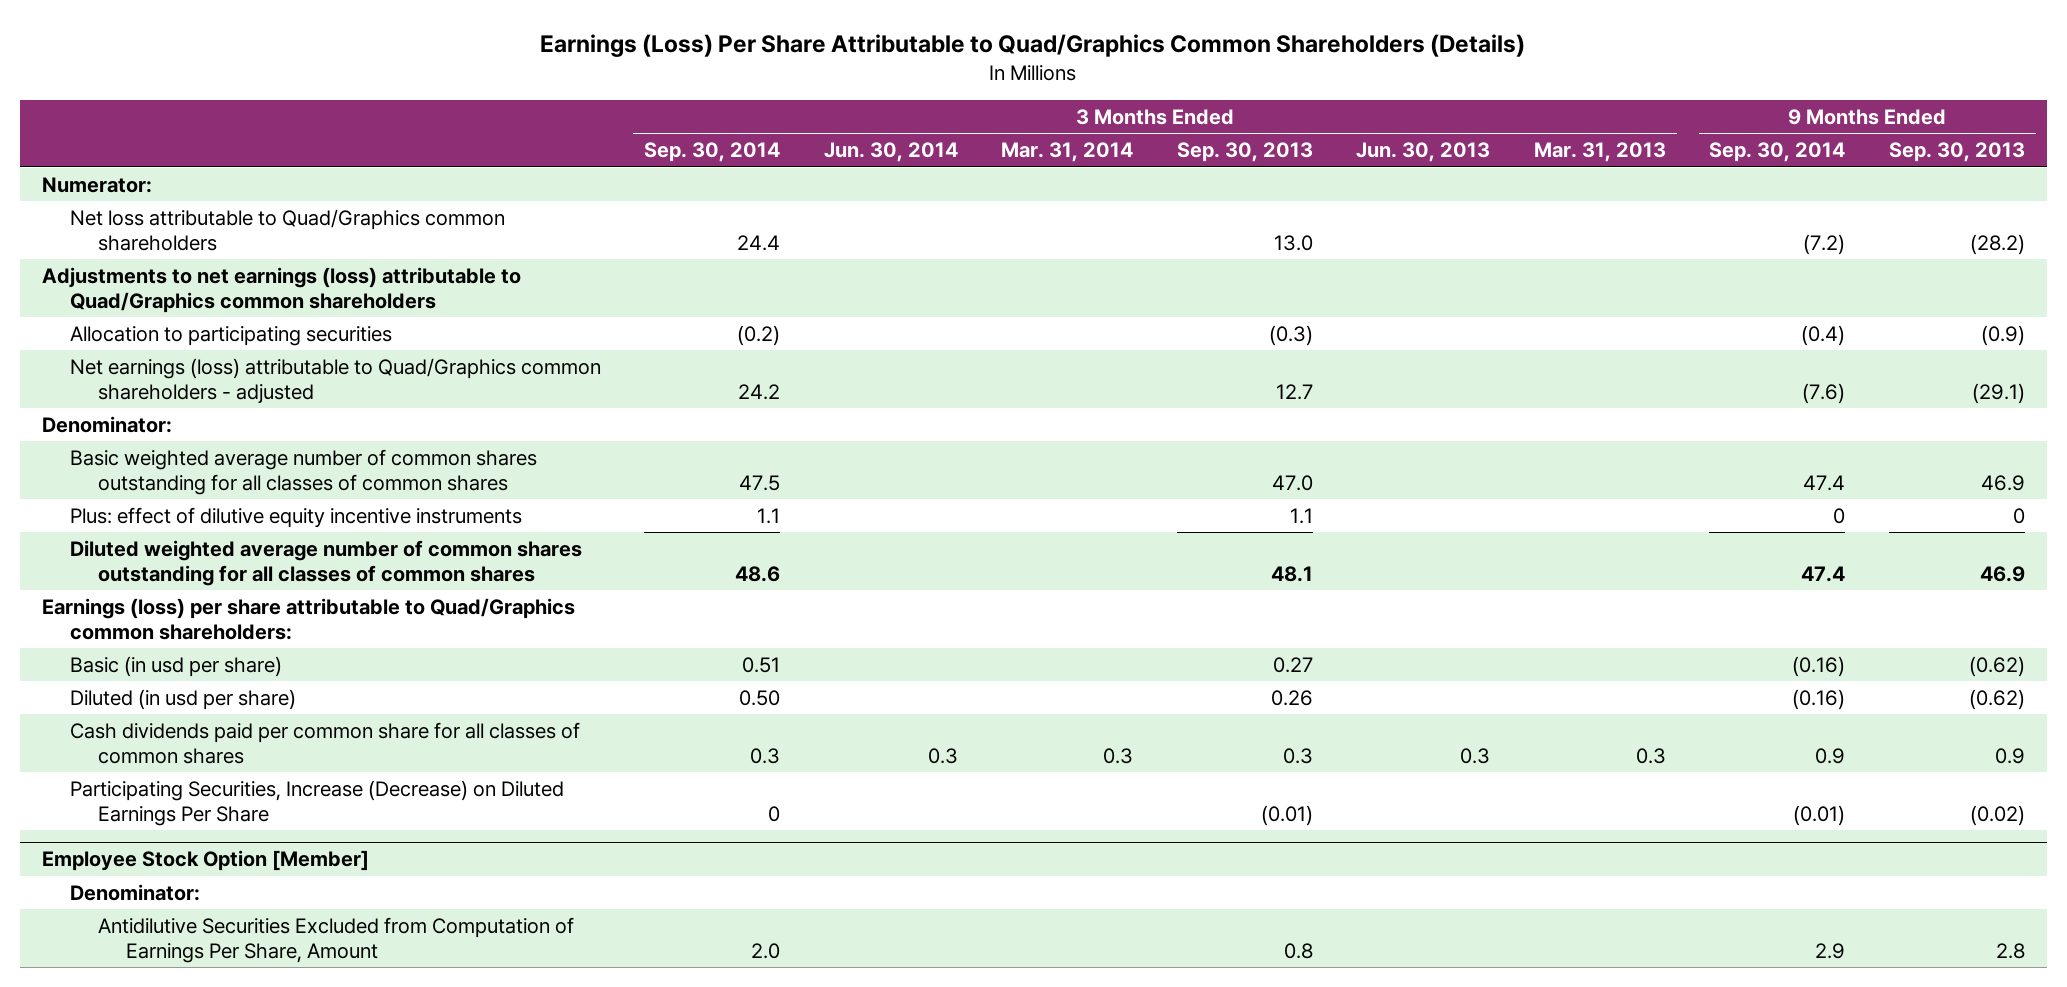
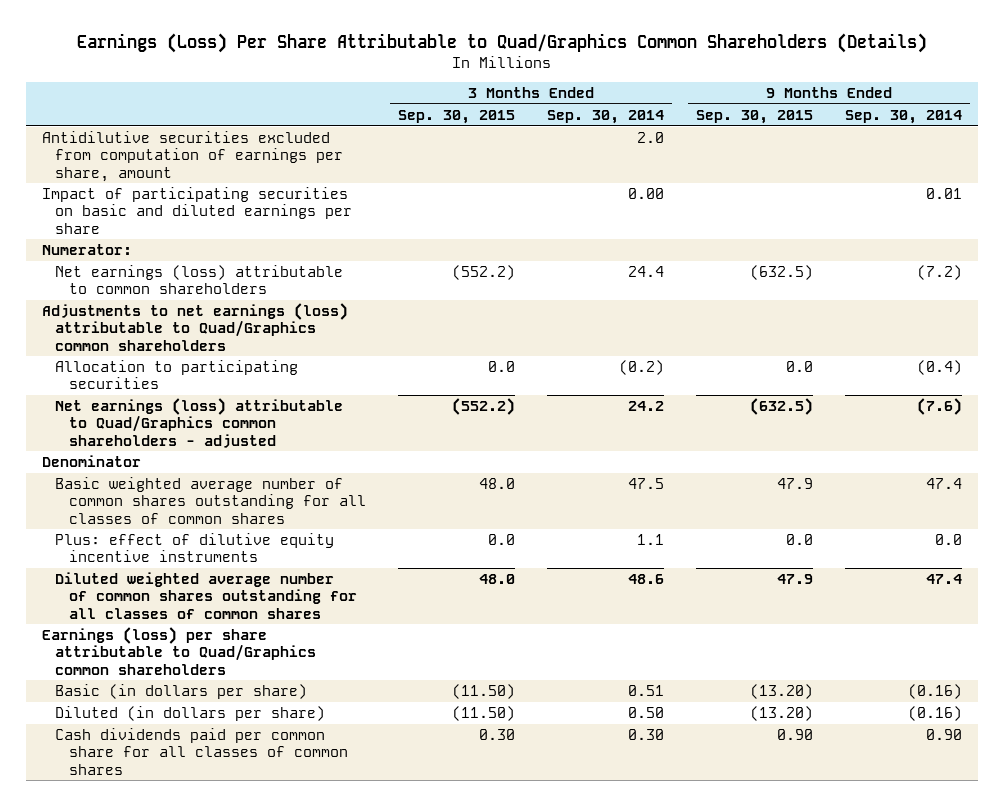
- | 3 Months Ended Sep. 30, 2014 | 3 Months Ended Jun. 30, 2014 | 3 Months Ended Mar. 31, 2014 | 3 Months Ended Sep. 30, 2013 | 3 Months Ended Jun. 30, 2013 | 3 Months Ended Mar. 31, 2013 | 9 Months Ended Sep. 30, 2014 | 9 Months Ended Sep. 30, 2013
+ | 3 Months Ended Sep. 30, 2015 | 3 Months Ended Sep. 30, 2014 | 9 Months Ended Sep. 30, 2015 | 9 Months Ended Sep. 30, 2014
+ Antidilutive securities excluded from computation of earnings per share, amount | | 2.0 | |
+ Impact of participating securities on basic and diluted earnings per share | | 0.00 | | 0.01
- Net loss attributable to Quad/Graphics common shareholders | 24.4 | | | 13.0 | | | (7.2) | (28.2)
+ Net earnings (loss) attributable to common shareholders | (552.2) | 24.4 | (632.5) | (7.2)
- Denominator:
+ Denominator
- Plus: effect of dilutive equity incentive instruments | 1.1 | | | 1.1 | | | 0 | 0
+ Plus: effect of dilutive equity incentive instruments | 0.0 | 1.1 | 0.0 | 0.0
- Earnings (loss) per share attributable to Quad/Graphics common shareholders:
- Basic (in usd per share) | 0.51 | | | 0.27 | | | (0.16) | (0.62)
- Diluted (in usd per share) | 0.50 | | | 0.26 | | | (0.16) | (0.62)
- Cash dividends paid per common share for all classes of common shares | 0.3 | 0.3 | 0.3 | 0.3 | 0.3 | 0.3 | 0.9 | 0.9
- Participating Securities, Increase (Decrease) on Diluted Earnings Per Share | 0 | | | (0.01) | | | (0.01) | (0.02)
- Employee Stock Option [Member]
- Denominator:
- Antidilutive Securities Excluded from Computation of Earnings Per Share, Amount | 2.0 | | | 0.8 | | | 2.9 | 2.8
+ Earnings (loss) per share attributable to Quad/Graphics common shareholders
+ Basic (in dollars per share) | (11.50) | 0.51 | (13.20) | (0.16)
+ Diluted (in dollars per share) | (11.50) | 0.50 | (13.20) | (0.16)
+ Cash dividends paid per common share for all classes of common shares | 0.30 | 0.30 | 0.90 | 0.90

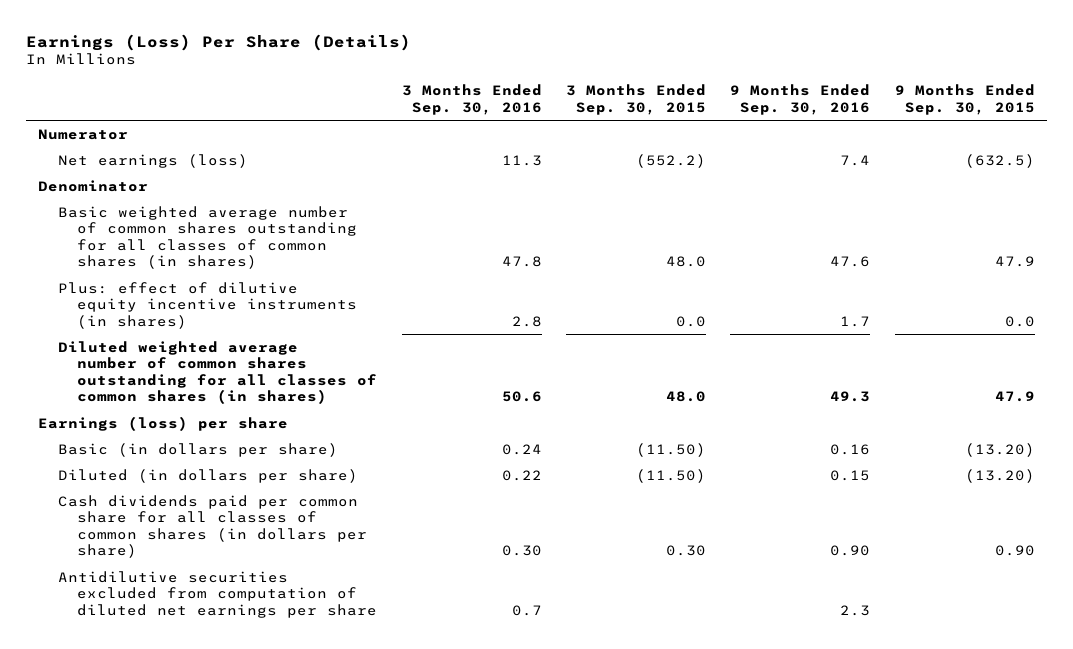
- Earnings (Loss) Per Share Attributable to Quad/Graphics Common Shareholders (Details)
+ Earnings (Loss) Per Share (Details)
- | 3 Months Ended Sep. 30, 2015 | 3 Months Ended Sep. 30, 2014 | 9 Months Ended Sep. 30, 2015 | 9 Months Ended Sep. 30, 2014
+ | 3 Months Ended Sep. 30, 2016 | 3 Months Ended Sep. 30, 2015 | 9 Months Ended Sep. 30, 2016 | 9 Months Ended Sep. 30, 2015
- Antidilutive securities excluded from computation of earnings per share, amount | | 2.0 | |
- Impact of participating securities on basic and diluted earnings per share | | 0.00 | | 0.01
- Numerator:
- Net earnings (loss) attributable to common shareholders | (552.2) | 24.4 | (632.5) | (7.2)
- Adjustments to net earnings (loss) attributable to Quad/Graphics common shareholders
- Allocation to participating securities | 0.0 | (0.2) | 0.0 | (0.4)
- Net earnings (loss) attributable to Quad/Graphics common shareholders - adjusted | (552.2) | 24.2 | (632.5) | (7.6)
+ Numerator
+ Net earnings (loss) | 11.3 | (552.2) | 7.4 | (632.5)
- Basic weighted average number of common shares outstanding for all classes of common shares | 48.0 | 47.5 | 47.9 | 47.4
- Plus: effect of dilutive equity incentive instruments | 0.0 | 1.1 | 0.0 | 0.0
- Diluted weighted average number of common shares outstanding for all classes of common shares | 48.0 | 48.6 | 47.9 | 47.4
- Earnings (loss) per share attributable to Quad/Graphics common shareholders
+ Basic weighted average number of common shares outstanding for all classes of common shares (in shares) | 47.8 | 48.0 | 47.6 | 47.9
+ Plus: effect of dilutive equity incentive instruments (in shares) | 2.8 | 0.0 | 1.7 | 0.0
+ Diluted weighted average number of common shares outstanding for all classes of common shares (in shares) | 50.6 | 48.0 | 49.3 | 47.9
+ Earnings (loss) per share
- Cash dividends paid per common share for all classes of common shares | 0.30 | 0.30 | 0.90 | 0.90
+ Cash dividends paid per common share for all classes of common shares (in dollars per share) | 0.30 | 0.30 | 0.90 | 0.90
+ Antidilutive securities excluded from computation of diluted net earnings per share | 0.7 | | 2.3 |

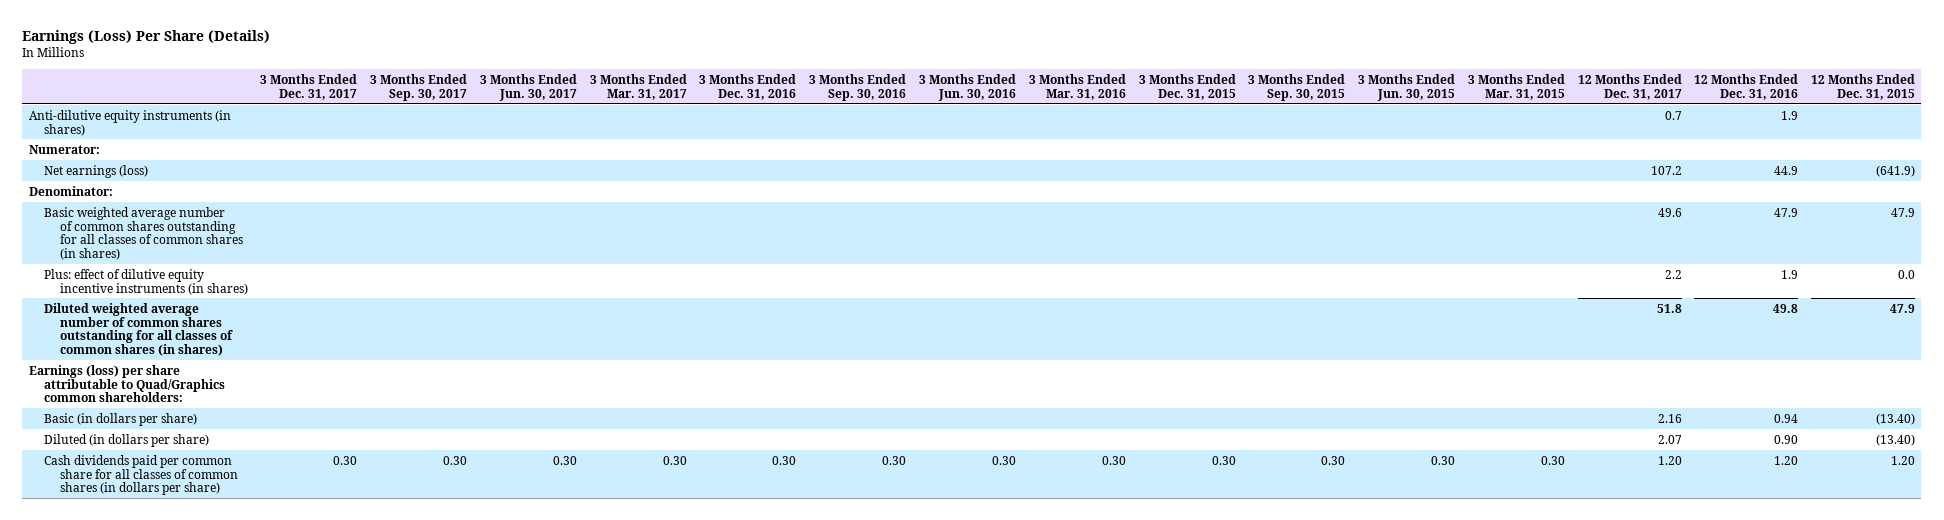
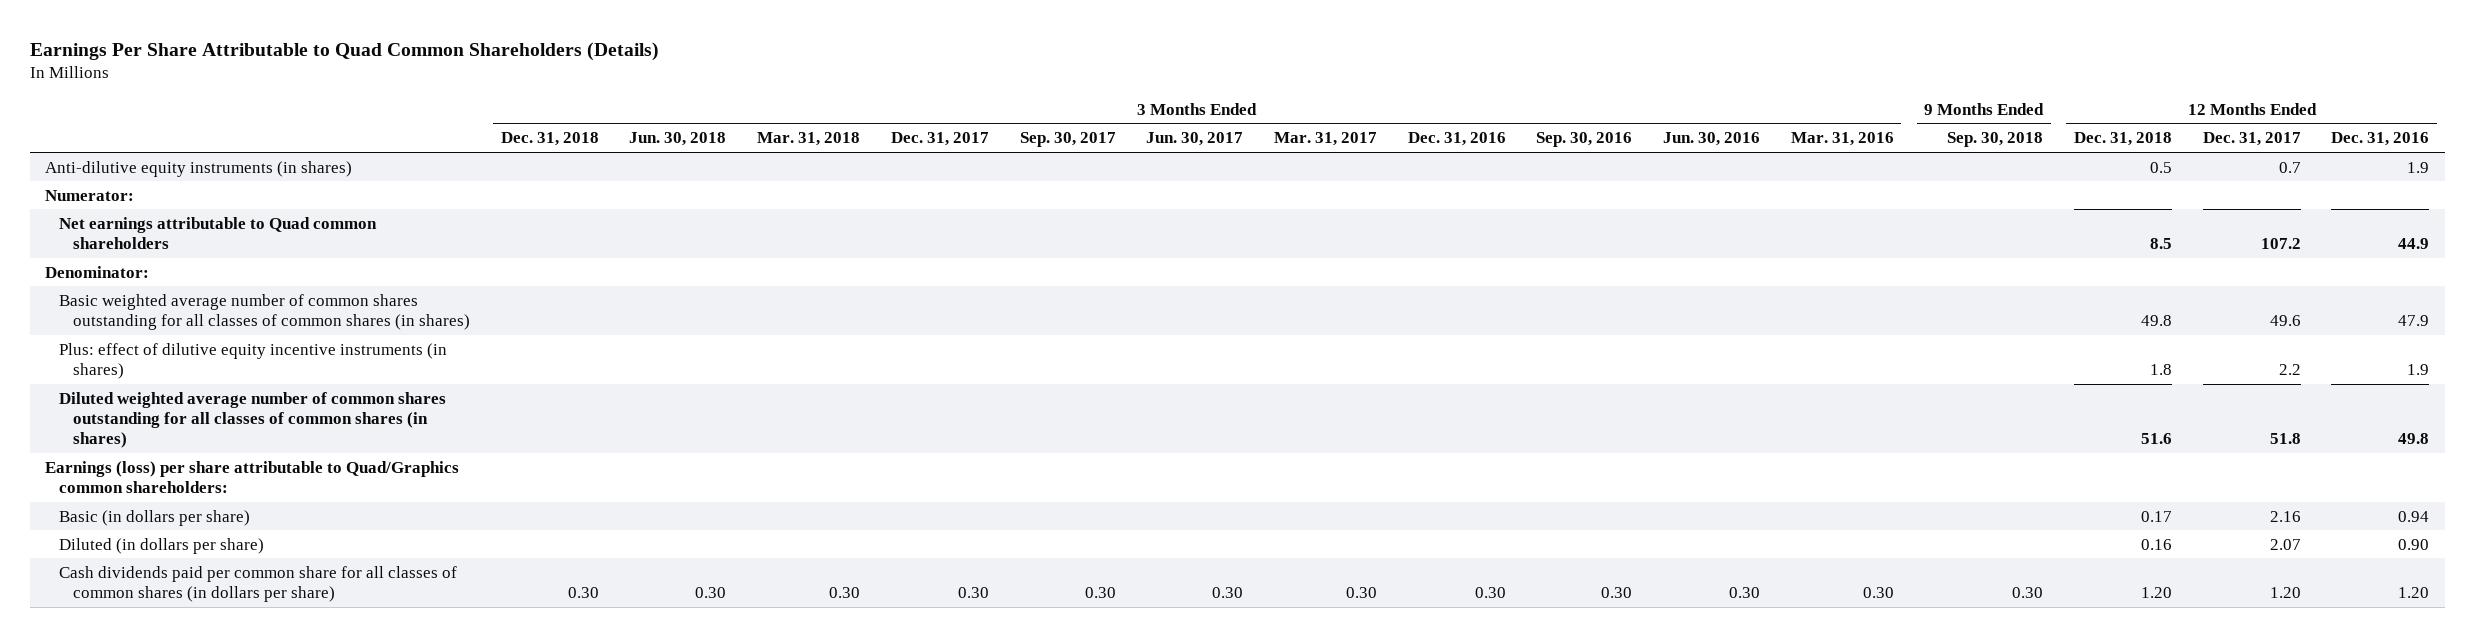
- Earnings (Loss) Per Share (Details)
+ Earnings Per Share Attributable to Quad Common Shareholders (Details)
- | 3 Months Ended Dec. 31, 2017 | 3 Months Ended Sep. 30, 2017 | 3 Months Ended Jun. 30, 2017 | 3 Months Ended Mar. 31, 2017 | 3 Months Ended Dec. 31, 2016 | 3 Months Ended Sep. 30, 2016 | 3 Months Ended Jun. 30, 2016 | 3 Months Ended Mar. 31, 2016 | 3 Months Ended Dec. 31, 2015 | 3 Months Ended Sep. 30, 2015 | 3 Months Ended Jun. 30, 2015 | 3 Months Ended Mar. 31, 2015 | 12 Months Ended Dec. 31, 2017 | 12 Months Ended Dec. 31, 2016 | 12 Months Ended Dec. 31, 2015
+ | 3 Months Ended Dec. 31, 2018 | 3 Months Ended Jun. 30, 2018 | 3 Months Ended Mar. 31, 2018 | 3 Months Ended Dec. 31, 2017 | 3 Months Ended Sep. 30, 2017 | 3 Months Ended Jun. 30, 2017 | 3 Months Ended Mar. 31, 2017 | 3 Months Ended Dec. 31, 2016 | 3 Months Ended Sep. 30, 2016 | 3 Months Ended Jun. 30, 2016 | 3 Months Ended Mar. 31, 2016 | 9 Months Ended Sep. 30, 2018 | 12 Months Ended Dec. 31, 2018 | 12 Months Ended Dec. 31, 2017 | 12 Months Ended Dec. 31, 2016
- Net earnings (loss) | | | | | | | | | | | | | 107.2 | 44.9 | (641.9)
+ Net earnings attributable to Quad common shareholders | | | | | | | | | | | | | 8.5 | 107.2 | 44.9

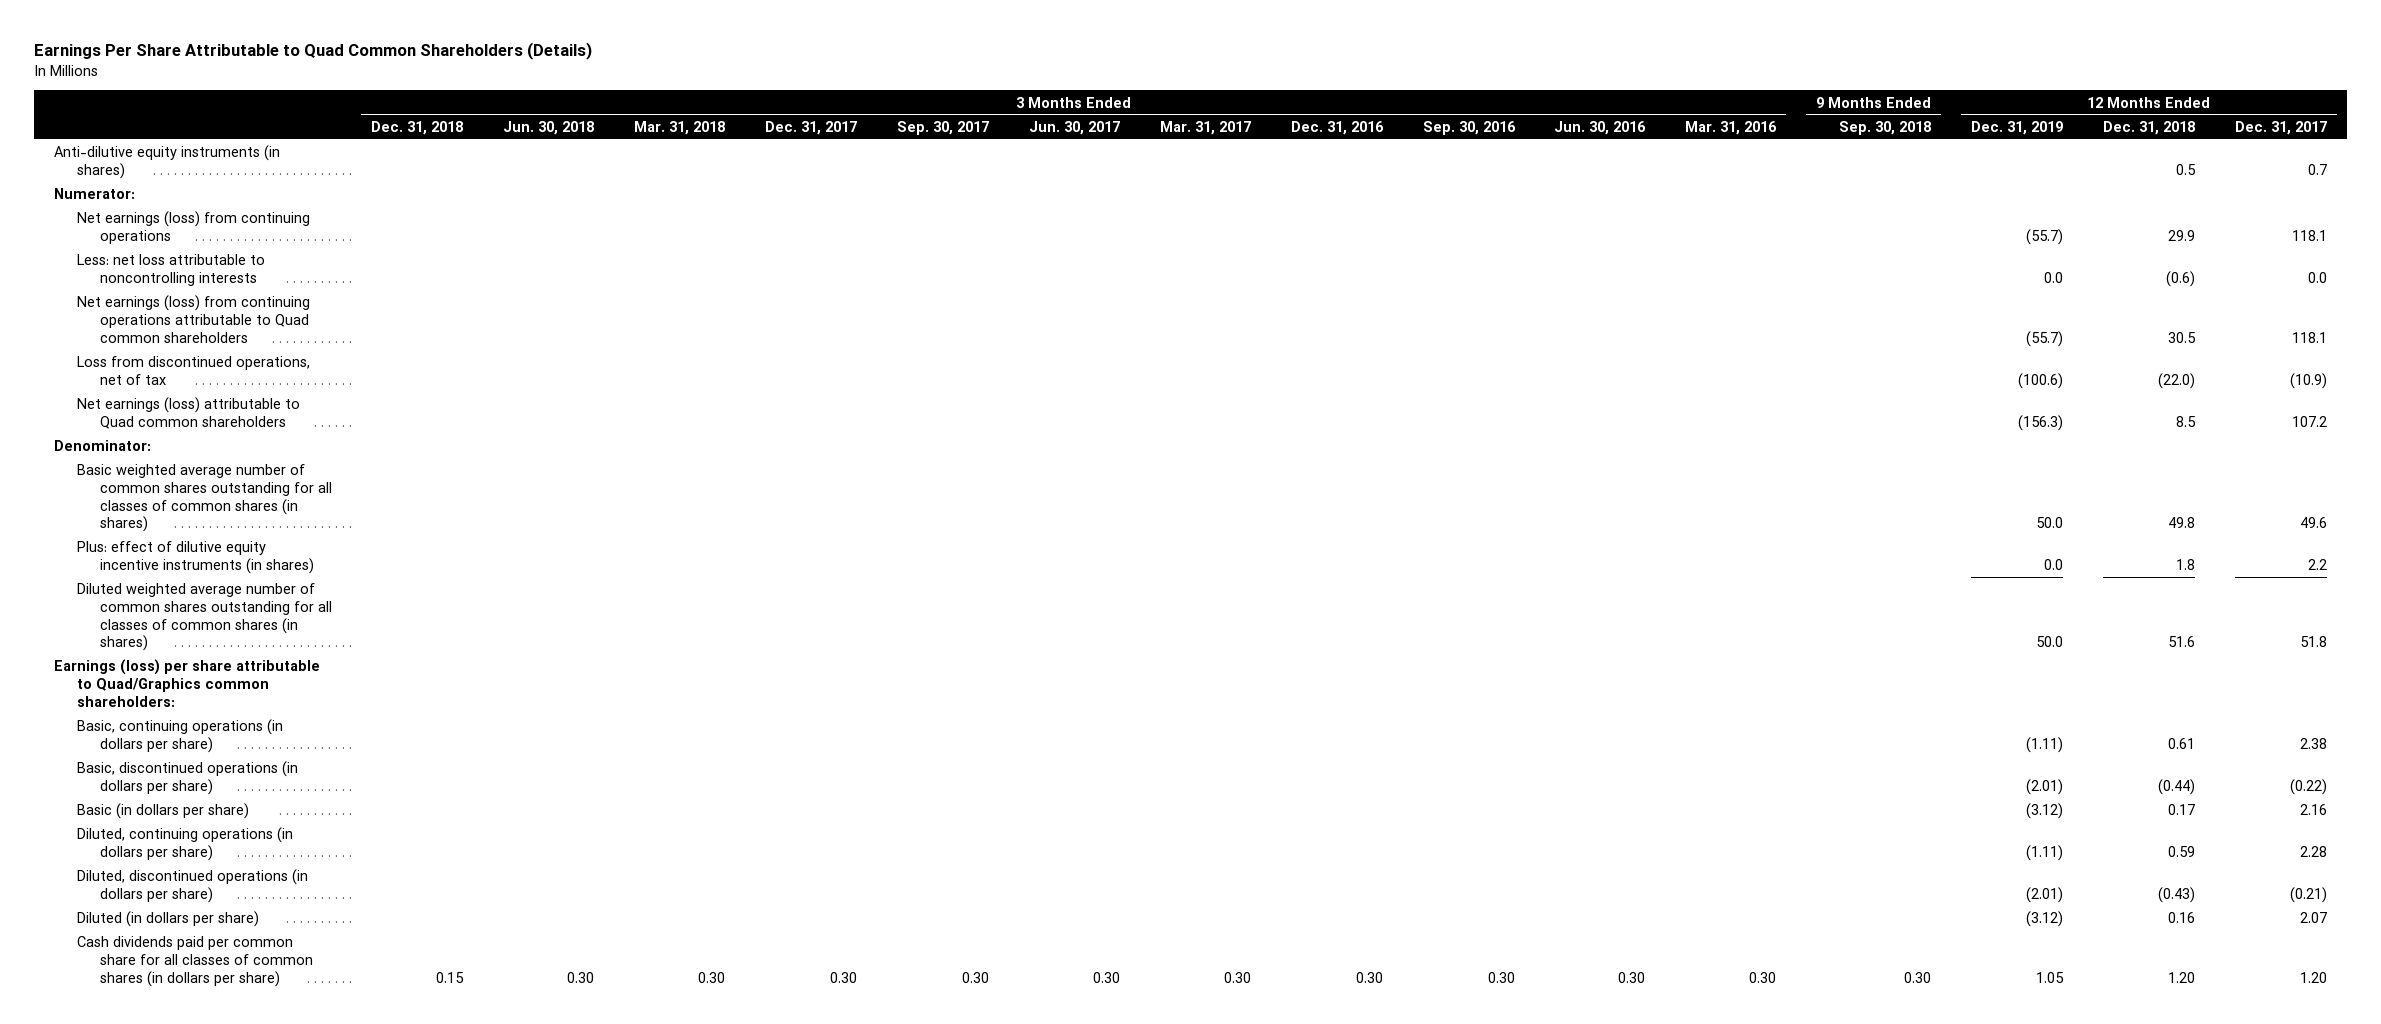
- | 3 Months Ended Dec. 31, 2018 | 3 Months Ended Jun. 30, 2018 | 3 Months Ended Mar. 31, 2018 | 3 Months Ended Dec. 31, 2017 | 3 Months Ended Sep. 30, 2017 | 3 Months Ended Jun. 30, 2017 | 3 Months Ended Mar. 31, 2017 | 3 Months Ended Dec. 31, 2016 | 3 Months Ended Sep. 30, 2016 | 3 Months Ended Jun. 30, 2016 | 3 Months Ended Mar. 31, 2016 | 9 Months Ended Sep. 30, 2018 | 12 Months Ended Dec. 31, 2018 | 12 Months Ended Dec. 31, 2017 | 12 Months Ended Dec. 31, 2016
+ | 3 Months Ended Dec. 31, 2018 | 3 Months Ended Jun. 30, 2018 | 3 Months Ended Mar. 31, 2018 | 3 Months Ended Dec. 31, 2017 | 3 Months Ended Sep. 30, 2017 | 3 Months Ended Jun. 30, 2017 | 3 Months Ended Mar. 31, 2017 | 3 Months Ended Dec. 31, 2016 | 3 Months Ended Sep. 30, 2016 | 3 Months Ended Jun. 30, 2016 | 3 Months Ended Mar. 31, 2016 | 9 Months Ended Sep. 30, 2018 | 12 Months Ended Dec. 31, 2019 | 12 Months Ended Dec. 31, 2018 | 12 Months Ended Dec. 31, 2017
- Net earnings attributable to Quad common shareholders | | | | | | | | | | | | | 8.5 | 107.2 | 44.9
+ Net earnings (loss) from continuing operations | | | | | | | | | | | | | (55.7) | 29.9 | 118.1
+ Less: net loss attributable to noncontrolling interests | | | | | | | | | | | | | 0.0 | (0.6) | 0.0
+ Net earnings (loss) from continuing operations attributable to Quad common shareholders | | | | | | | | | | | | | (55.7) | 30.5 | 118.1
+ Loss from discontinued operations, net of tax | | | | | | | | | | | | | (100.6) | (22.0) | (10.9)
+ Net earnings (loss) attributable to Quad common shareholders | | | | | | | | | | | | | (156.3) | 8.5 | 107.2
+ Basic, continuing operations (in dollars per share) | | | | | | | | | | | | | (1.11) | 0.61 | 2.38
+ Basic, discontinued operations (in dollars per share) | | | | | | | | | | | | | (2.01) | (0.44) | (0.22)
+ Diluted, continuing operations (in dollars per share) | | | | | | | | | | | | | (1.11) | 0.59 | 2.28
+ Diluted, discontinued operations (in dollars per share) | | | | | | | | | | | | | (2.01) | (0.43) | (0.21)
- Cash dividends paid per common share for all classes of common shares (in dollars per share) | 0.30 | 0.30 | 0.30 | 0.30 | 0.30 | 0.30 | 0.30 | 0.30 | 0.30 | 0.30 | 0.30 | 0.30 | 1.20 | 1.20 | 1.20
+ Cash dividends paid per common share for all classes of common shares (in dollars per share) | 0.15 | 0.30 | 0.30 | 0.30 | 0.30 | 0.30 | 0.30 | 0.30 | 0.30 | 0.30 | 0.30 | 0.30 | 1.05 | 1.20 | 1.20

